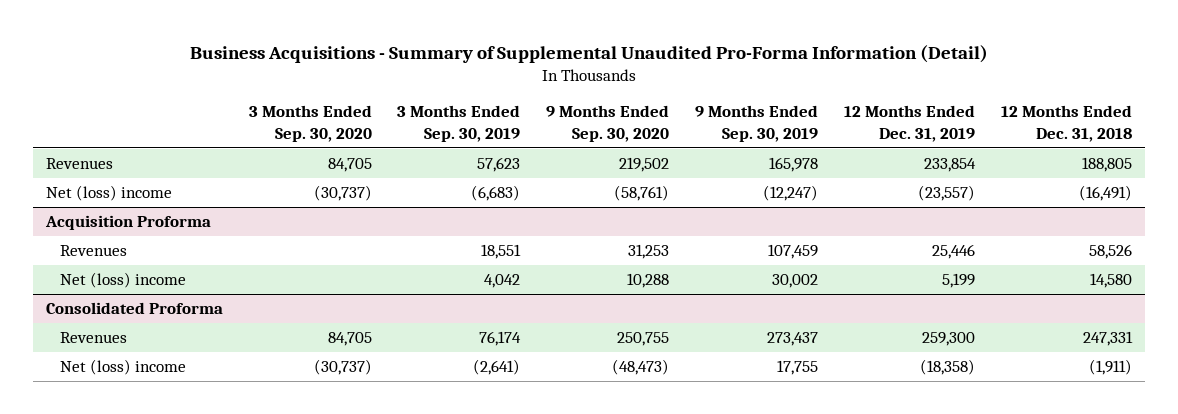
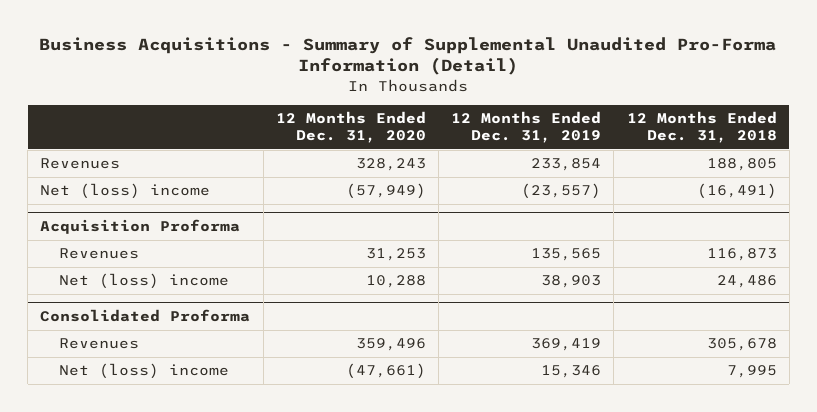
- | 3 Months Ended Sep. 30, 2020 | 3 Months Ended Sep. 30, 2019 | 9 Months Ended Sep. 30, 2020 | 9 Months Ended Sep. 30, 2019 | 12 Months Ended Dec. 31, 2019 | 12 Months Ended Dec. 31, 2018
+ | 12 Months Ended Dec. 31, 2020 | 12 Months Ended Dec. 31, 2019 | 12 Months Ended Dec. 31, 2018
@ Acquisition Proforma
- Revenues | | 18,551 | 31,253 | 107,459 | 25,446 | 58,526
- Net (loss) income | | 4,042 | 10,288 | 30,002 | 5,199 | 14,580
+ Revenues | 31,253 | 135,565 | 116,873
+ Net (loss) income | 10,288 | 38,903 | 24,486
@ Consolidated Proforma
- Revenues | 84,705 | 76,174 | 250,755 | 273,437 | 259,300 | 247,331
- Net (loss) income | (30,737) | (2,641) | (48,473) | 17,755 | (18,358) | (1,911)
+ Revenues | 359,496 | 369,419 | 305,678
+ Net (loss) income | (47,661) | 15,346 | 7,995

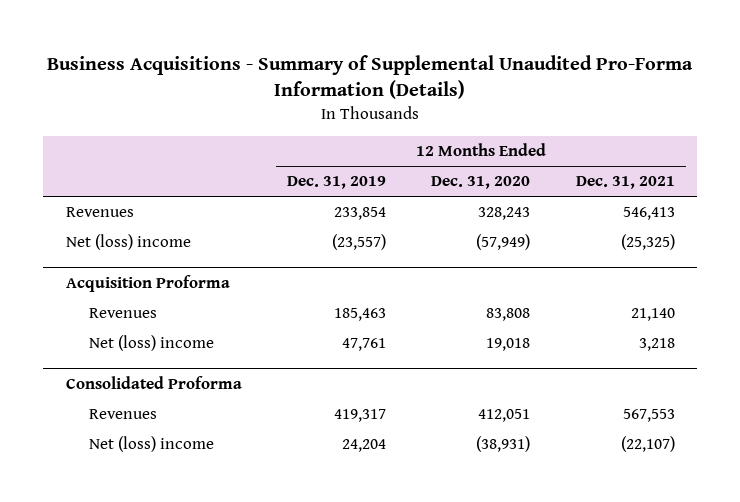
- Business Acquisitions - Summary of Supplemental Unaudited Pro-Forma Information (Detail)
+ Business Acquisitions - Summary of Supplemental Unaudited Pro-Forma Information (Details)
- | 12 Months Ended Dec. 31, 2020 | 12 Months Ended Dec. 31, 2019 | 12 Months Ended Dec. 31, 2018
+ | 12 Months Ended Dec. 31, 2019 | 12 Months Ended Dec. 31, 2020 | 12 Months Ended Dec. 31, 2021
@ Acquisition Proforma
- Revenues | 31,253 | 135,565 | 116,873
- Net (loss) income | 10,288 | 38,903 | 24,486
+ Revenues | 185,463 | 83,808 | 21,140
+ Net (loss) income | 47,761 | 19,018 | 3,218
@ Consolidated Proforma
- Revenues | 359,496 | 369,419 | 305,678
- Net (loss) income | (47,661) | 15,346 | 7,995
+ Revenues | 419,317 | 412,051 | 567,553
+ Net (loss) income | 24,204 | (38,931) | (22,107)

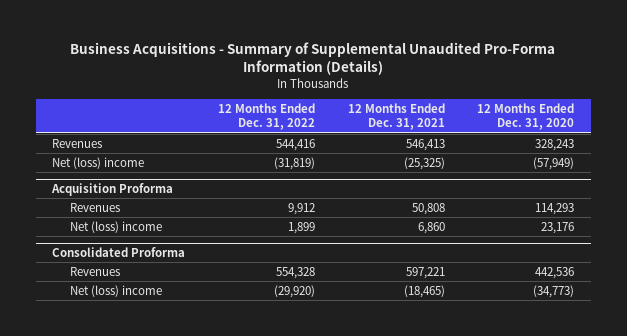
- | 12 Months Ended Dec. 31, 2019 | 12 Months Ended Dec. 31, 2020 | 12 Months Ended Dec. 31, 2021
+ | 12 Months Ended Dec. 31, 2022 | 12 Months Ended Dec. 31, 2021 | 12 Months Ended Dec. 31, 2020
@ Acquisition Proforma
- Revenues | 185,463 | 83,808 | 21,140
- Net (loss) income | 47,761 | 19,018 | 3,218
+ Revenues | 9,912 | 50,808 | 114,293
+ Net (loss) income | 1,899 | 6,860 | 23,176
@ Consolidated Proforma
- Revenues | 419,317 | 412,051 | 567,553
- Net (loss) income | 24,204 | (38,931) | (22,107)
+ Revenues | 554,328 | 597,221 | 442,536
+ Net (loss) income | (29,920) | (18,465) | (34,773)

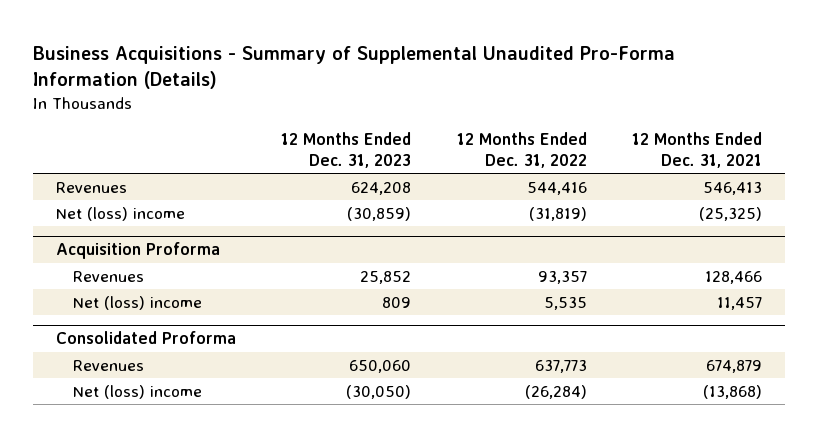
- | 12 Months Ended Dec. 31, 2022 | 12 Months Ended Dec. 31, 2021 | 12 Months Ended Dec. 31, 2020
+ | 12 Months Ended Dec. 31, 2023 | 12 Months Ended Dec. 31, 2022 | 12 Months Ended Dec. 31, 2021
@ Acquisition Proforma
- Revenues | 9,912 | 50,808 | 114,293
- Net (loss) income | 1,899 | 6,860 | 23,176
+ Revenues | 25,852 | 93,357 | 128,466
+ Net (loss) income | 809 | 5,535 | 11,457
@ Consolidated Proforma
- Revenues | 554,328 | 597,221 | 442,536
- Net (loss) income | (29,920) | (18,465) | (34,773)
+ Revenues | 650,060 | 637,773 | 674,879
+ Net (loss) income | (30,050) | (26,284) | (13,868)

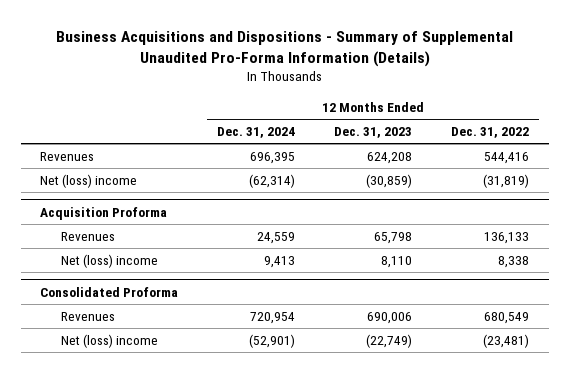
- Business Acquisitions - Summary of Supplemental Unaudited Pro-Forma Information (Details)
+ Business Acquisitions and Dispositions - Summary of Supplemental Unaudited Pro-Forma Information (Details)
- | 12 Months Ended Dec. 31, 2023 | 12 Months Ended Dec. 31, 2022 | 12 Months Ended Dec. 31, 2021
+ | 12 Months Ended Dec. 31, 2024 | 12 Months Ended Dec. 31, 2023 | 12 Months Ended Dec. 31, 2022
@ Acquisition Proforma
- Revenues | 25,852 | 93,357 | 128,466
- Net (loss) income | 809 | 5,535 | 11,457
+ Revenues | 24,559 | 65,798 | 136,133
+ Net (loss) income | 9,413 | 8,110 | 8,338
@ Consolidated Proforma
- Revenues | 650,060 | 637,773 | 674,879
- Net (loss) income | (30,050) | (26,284) | (13,868)
+ Revenues | 720,954 | 690,006 | 680,549
+ Net (loss) income | (52,901) | (22,749) | (23,481)

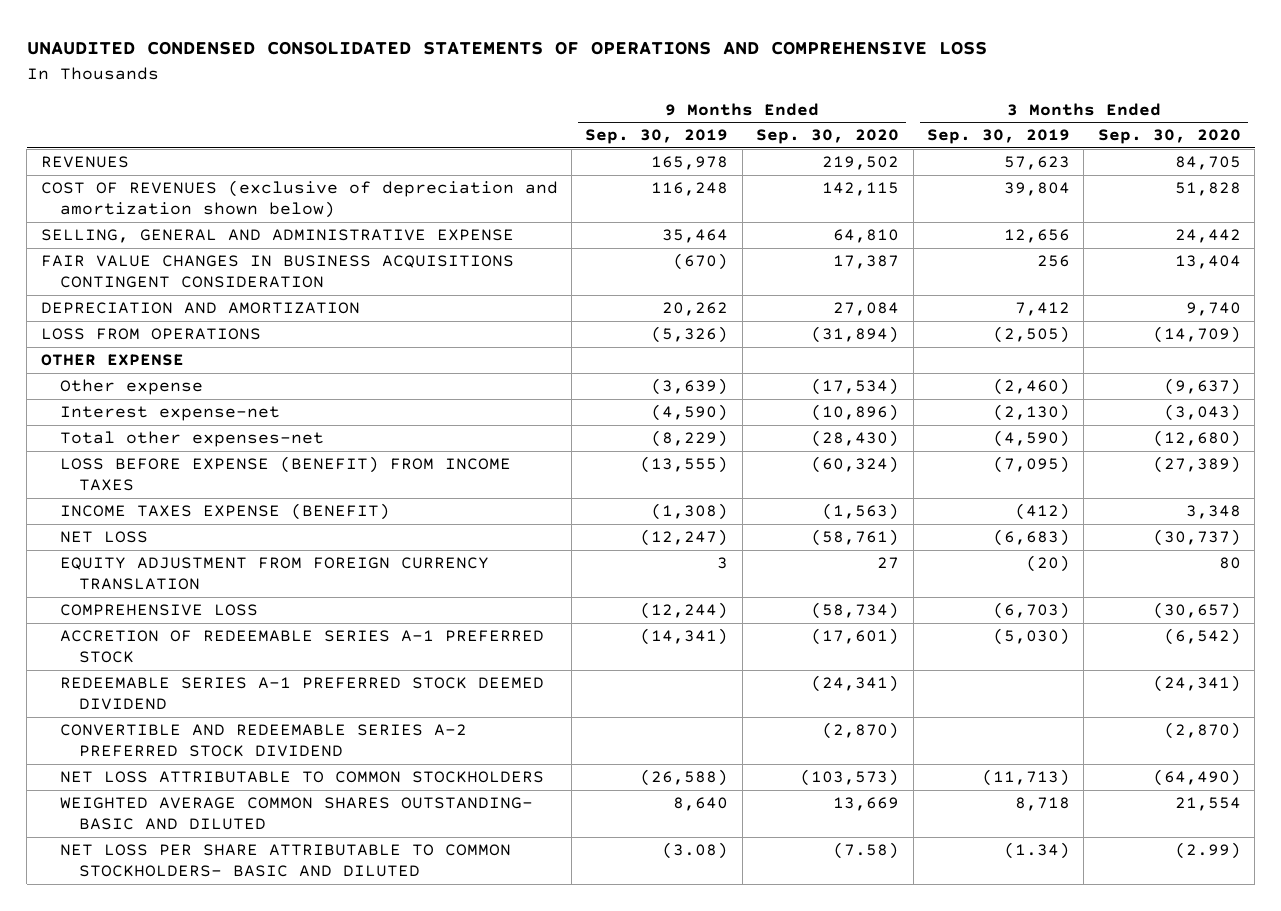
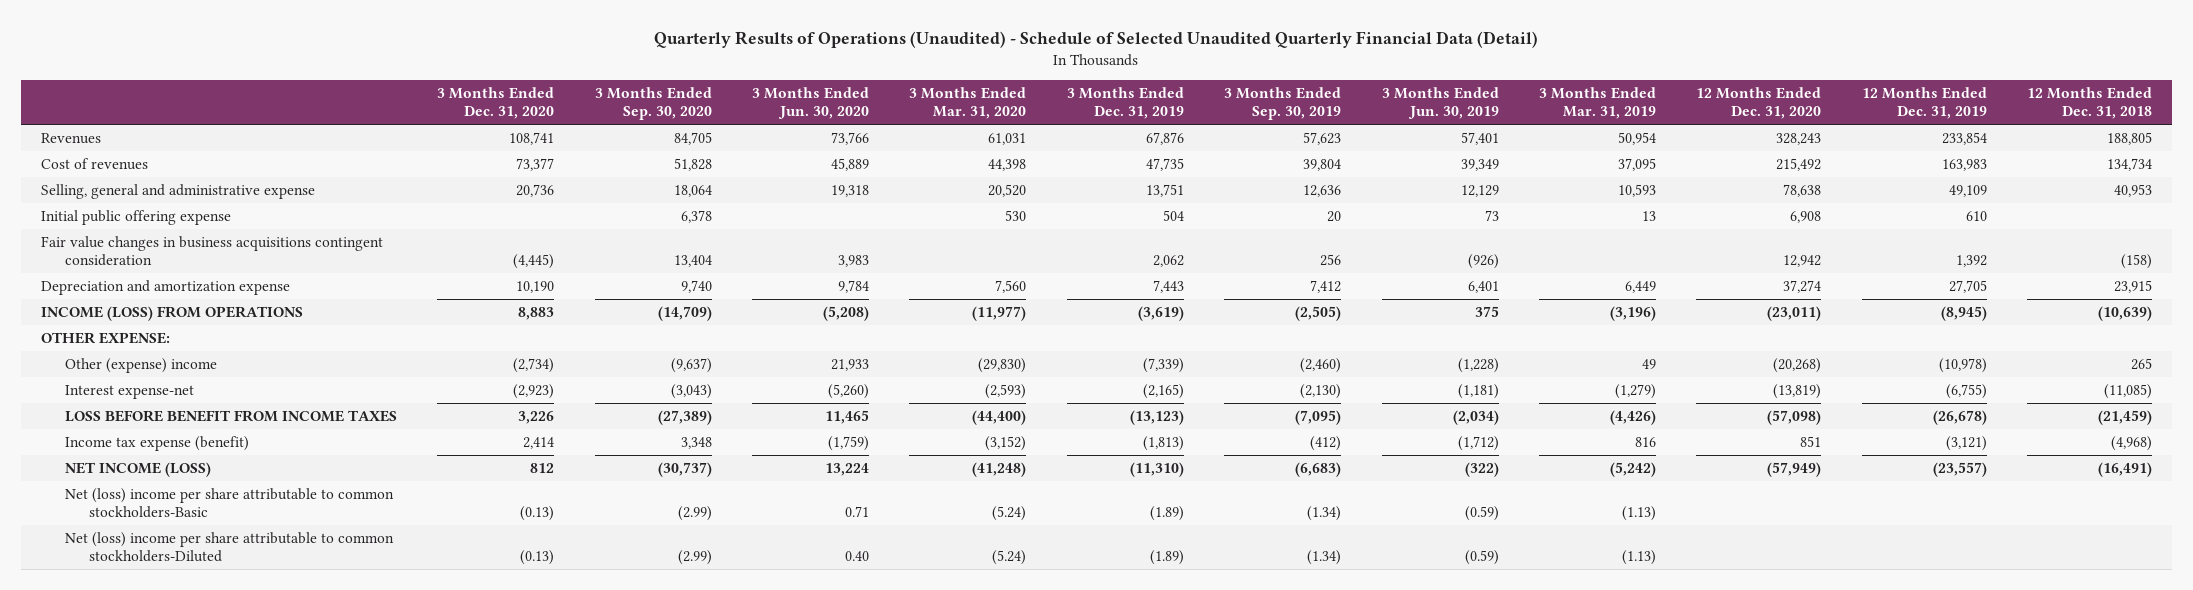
- UNAUDITED CONDENSED CONSOLIDATED STATEMENTS OF OPERATIONS AND COMPREHENSIVE LOSS
+ Quarterly Results of Operations (Unaudited) - Schedule of Selected Unaudited Quarterly Financial Data (Detail)
- | 9 Months Ended Sep. 30, 2019 | 9 Months Ended Sep. 30, 2020 | 3 Months Ended Sep. 30, 2019 | 3 Months Ended Sep. 30, 2020
+ | 3 Months Ended Dec. 31, 2020 | 3 Months Ended Sep. 30, 2020 | 3 Months Ended Jun. 30, 2020 | 3 Months Ended Mar. 31, 2020 | 3 Months Ended Dec. 31, 2019 | 3 Months Ended Sep. 30, 2019 | 3 Months Ended Jun. 30, 2019 | 3 Months Ended Mar. 31, 2019 | 12 Months Ended Dec. 31, 2020 | 12 Months Ended Dec. 31, 2019 | 12 Months Ended Dec. 31, 2018
- REVENUES | 165,978 | 219,502 | 57,623 | 84,705
- COST OF REVENUES (exclusive of depreciation and amortization shown below) | 116,248 | 142,115 | 39,804 | 51,828
- SELLING, GENERAL AND ADMINISTRATIVE EXPENSE | 35,464 | 64,810 | 12,656 | 24,442
- FAIR VALUE CHANGES IN BUSINESS ACQUISITIONS CONTINGENT CONSIDERATION | (670) | 17,387 | 256 | 13,404
- DEPRECIATION AND AMORTIZATION | 20,262 | 27,084 | 7,412 | 9,740
- LOSS FROM OPERATIONS | (5,326) | (31,894) | (2,505) | (14,709)
- OTHER EXPENSE
- Other expense | (3,639) | (17,534) | (2,460) | (9,637)
+ Revenues | 108,741 | 84,705 | 73,766 | 61,031 | 67,876 | 57,623 | 57,401 | 50,954 | 328,243 | 233,854 | 188,805
+ Cost of revenues | 73,377 | 51,828 | 45,889 | 44,398 | 47,735 | 39,804 | 39,349 | 37,095 | 215,492 | 163,983 | 134,734
+ Selling, general and administrative expense | 20,736 | 18,064 | 19,318 | 20,520 | 13,751 | 12,636 | 12,129 | 10,593 | 78,638 | 49,109 | 40,953
+ Initial public offering expense | | 6,378 | | 530 | 504 | 20 | 73 | 13 | 6,908 | 610 |
+ Fair value changes in business acquisitions contingent consideration | (4,445) | 13,404 | 3,983 | | 2,062 | 256 | (926) | | 12,942 | 1,392 | (158)
+ Depreciation and amortization expense | 10,190 | 9,740 | 9,784 | 7,560 | 7,443 | 7,412 | 6,401 | 6,449 | 37,274 | 27,705 | 23,915
+ INCOME (LOSS) FROM OPERATIONS | 8,883 | (14,709) | (5,208) | (11,977) | (3,619) | (2,505) | 375 | (3,196) | (23,011) | (8,945) | (10,639)
+ OTHER EXPENSE:
+ Other (expense) income | (2,734) | (9,637) | 21,933 | (29,830) | (7,339) | (2,460) | (1,228) | 49 | (20,268) | (10,978) | 265
- Total other expenses-net | (8,229) | (28,430) | (4,590) | (12,680)
- LOSS BEFORE EXPENSE (BENEFIT) FROM INCOME TAXES | (13,555) | (60,324) | (7,095) | (27,389)
- INCOME TAXES EXPENSE (BENEFIT) | (1,308) | (1,563) | (412) | 3,348
- NET LOSS | (12,247) | (58,761) | (6,683) | (30,737)
- EQUITY ADJUSTMENT FROM FOREIGN CURRENCY TRANSLATION | 3 | 27 | (20) | 80
- COMPREHENSIVE LOSS | (12,244) | (58,734) | (6,703) | (30,657)
- ACCRETION OF REDEEMABLE SERIES A-1 PREFERRED STOCK | (14,341) | (17,601) | (5,030) | (6,542)
- REDEEMABLE SERIES A-1 PREFERRED STOCK DEEMED DIVIDEND | | (24,341) | | (24,341)
- CONVERTIBLE AND REDEEMABLE SERIES A-2 PREFERRED STOCK DIVIDEND | | (2,870) | | (2,870)
- NET LOSS ATTRIBUTABLE TO COMMON STOCKHOLDERS | (26,588) | (103,573) | (11,713) | (64,490)
- WEIGHTED AVERAGE COMMON SHARES OUTSTANDING- BASIC AND DILUTED | 8,640 | 13,669 | 8,718 | 21,554
- NET LOSS PER SHARE ATTRIBUTABLE TO COMMON STOCKHOLDERS- BASIC AND DILUTED | (3.08) | (7.58) | (1.34) | (2.99)
+ LOSS BEFORE BENEFIT FROM INCOME TAXES | 3,226 | (27,389) | 11,465 | (44,400) | (13,123) | (7,095) | (2,034) | (4,426) | (57,098) | (26,678) | (21,459)
+ Income tax expense (benefit) | 2,414 | 3,348 | (1,759) | (3,152) | (1,813) | (412) | (1,712) | 816 | 851 | (3,121) | (4,968)
+ NET INCOME (LOSS) | 812 | (30,737) | 13,224 | (41,248) | (11,310) | (6,683) | (322) | (5,242) | (57,949) | (23,557) | (16,491)
+ Net (loss) income per share attributable to common stockholders-Basic | (0.13) | (2.99) | 0.71 | (5.24) | (1.89) | (1.34) | (0.59) | (1.13) | | |
+ Net (loss) income per share attributable to common stockholders-Diluted | (0.13) | (2.99) | 0.40 | (5.24) | (1.89) | (1.34) | (0.59) | (1.13) | | |

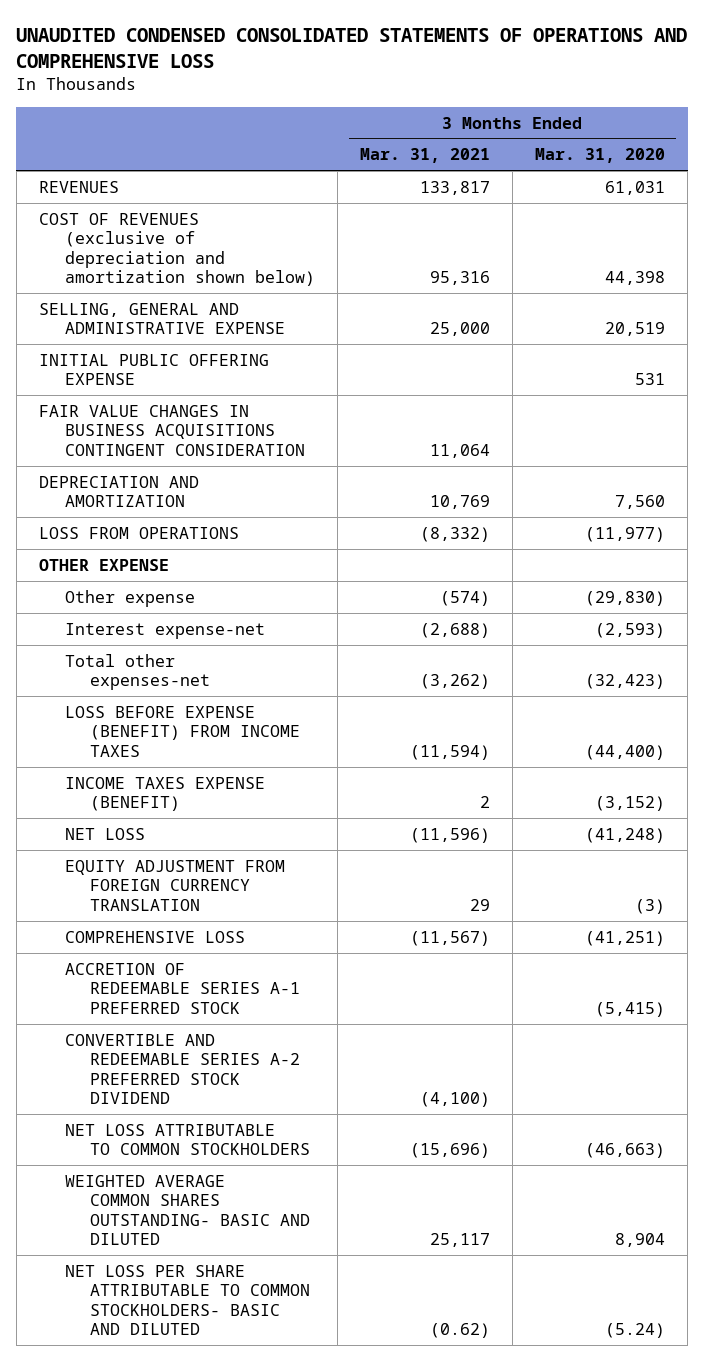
- Quarterly Results of Operations (Unaudited) - Schedule of Selected Unaudited Quarterly Financial Data (Detail)
+ UNAUDITED CONDENSED CONSOLIDATED STATEMENTS OF OPERATIONS AND COMPREHENSIVE LOSS
- | 3 Months Ended Dec. 31, 2020 | 3 Months Ended Sep. 30, 2020 | 3 Months Ended Jun. 30, 2020 | 3 Months Ended Mar. 31, 2020 | 3 Months Ended Dec. 31, 2019 | 3 Months Ended Sep. 30, 2019 | 3 Months Ended Jun. 30, 2019 | 3 Months Ended Mar. 31, 2019 | 12 Months Ended Dec. 31, 2020 | 12 Months Ended Dec. 31, 2019 | 12 Months Ended Dec. 31, 2018
+ | 3 Months Ended Mar. 31, 2021 | 3 Months Ended Mar. 31, 2020
- Revenues | 108,741 | 84,705 | 73,766 | 61,031 | 67,876 | 57,623 | 57,401 | 50,954 | 328,243 | 233,854 | 188,805
- Cost of revenues | 73,377 | 51,828 | 45,889 | 44,398 | 47,735 | 39,804 | 39,349 | 37,095 | 215,492 | 163,983 | 134,734
- Selling, general and administrative expense | 20,736 | 18,064 | 19,318 | 20,520 | 13,751 | 12,636 | 12,129 | 10,593 | 78,638 | 49,109 | 40,953
- Initial public offering expense | | 6,378 | | 530 | 504 | 20 | 73 | 13 | 6,908 | 610 |
- Fair value changes in business acquisitions contingent consideration | (4,445) | 13,404 | 3,983 | | 2,062 | 256 | (926) | | 12,942 | 1,392 | (158)
- Depreciation and amortization expense | 10,190 | 9,740 | 9,784 | 7,560 | 7,443 | 7,412 | 6,401 | 6,449 | 37,274 | 27,705 | 23,915
- INCOME (LOSS) FROM OPERATIONS | 8,883 | (14,709) | (5,208) | (11,977) | (3,619) | (2,505) | 375 | (3,196) | (23,011) | (8,945) | (10,639)
- OTHER EXPENSE:
- Other (expense) income | (2,734) | (9,637) | 21,933 | (29,830) | (7,339) | (2,460) | (1,228) | 49 | (20,268) | (10,978) | 265
+ REVENUES | 133,817 | 61,031
+ COST OF REVENUES (exclusive of depreciation and amortization shown below) | 95,316 | 44,398
+ SELLING, GENERAL AND ADMINISTRATIVE EXPENSE | 25,000 | 20,519
+ INITIAL PUBLIC OFFERING EXPENSE | | 531
+ FAIR VALUE CHANGES IN BUSINESS ACQUISITIONS CONTINGENT CONSIDERATION | 11,064 |
+ DEPRECIATION AND AMORTIZATION | 10,769 | 7,560
+ LOSS FROM OPERATIONS | (8,332) | (11,977)
+ OTHER EXPENSE
+ Other expense | (574) | (29,830)
- LOSS BEFORE BENEFIT FROM INCOME TAXES | 3,226 | (27,389) | 11,465 | (44,400) | (13,123) | (7,095) | (2,034) | (4,426) | (57,098) | (26,678) | (21,459)
- Income tax expense (benefit) | 2,414 | 3,348 | (1,759) | (3,152) | (1,813) | (412) | (1,712) | 816 | 851 | (3,121) | (4,968)
- NET INCOME (LOSS) | 812 | (30,737) | 13,224 | (41,248) | (11,310) | (6,683) | (322) | (5,242) | (57,949) | (23,557) | (16,491)
- Net (loss) income per share attributable to common stockholders-Basic | (0.13) | (2.99) | 0.71 | (5.24) | (1.89) | (1.34) | (0.59) | (1.13) | | |
- Net (loss) income per share attributable to common stockholders-Diluted | (0.13) | (2.99) | 0.40 | (5.24) | (1.89) | (1.34) | (0.59) | (1.13) | | |
+ Total other expenses-net | (3,262) | (32,423)
+ LOSS BEFORE EXPENSE (BENEFIT) FROM INCOME TAXES | (11,594) | (44,400)
+ INCOME TAXES EXPENSE (BENEFIT) | 2 | (3,152)
+ NET LOSS | (11,596) | (41,248)
+ EQUITY ADJUSTMENT FROM FOREIGN CURRENCY TRANSLATION | 29 | (3)
+ COMPREHENSIVE LOSS | (11,567) | (41,251)
+ ACCRETION OF REDEEMABLE SERIES A-1 PREFERRED STOCK | | (5,415)
+ CONVERTIBLE AND REDEEMABLE SERIES A-2 PREFERRED STOCK DIVIDEND | (4,100) |
+ NET LOSS ATTRIBUTABLE TO COMMON STOCKHOLDERS | (15,696) | (46,663)
+ WEIGHTED AVERAGE COMMON SHARES OUTSTANDING- BASIC AND DILUTED | 25,117 | 8,904
+ NET LOSS PER SHARE ATTRIBUTABLE TO COMMON STOCKHOLDERS- BASIC AND DILUTED | (0.62) | (5.24)

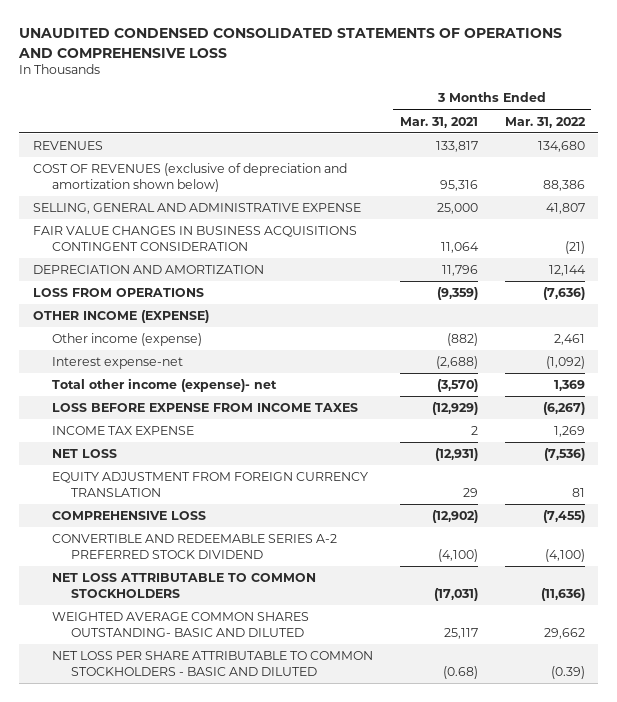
- | 3 Months Ended Mar. 31, 2021 | 3 Months Ended Mar. 31, 2020
+ | 3 Months Ended Mar. 31, 2021 | 3 Months Ended Mar. 31, 2022
- INITIAL PUBLIC OFFERING EXPENSE | | 531
- DEPRECIATION AND AMORTIZATION | 10,769 | 7,560
- LOSS FROM OPERATIONS | (8,332) | (11,977)
- OTHER EXPENSE
- Other expense | (574) | (29,830)
+ DEPRECIATION AND AMORTIZATION | 11,796 | 12,144
+ LOSS FROM OPERATIONS | (9,359) | (7,636)
+ OTHER INCOME (EXPENSE)
+ Other income (expense) | (882) | 2,461
- Total other expenses-net | (3,262) | (32,423)
- LOSS BEFORE EXPENSE (BENEFIT) FROM INCOME TAXES | (11,594) | (44,400)
- INCOME TAXES EXPENSE (BENEFIT) | 2 | (3,152)
- NET LOSS | (11,596) | (41,248)
+ Total other income (expense)- net | (3,570) | 1,369
+ LOSS BEFORE EXPENSE FROM INCOME TAXES | (12,929) | (6,267)
+ INCOME TAX EXPENSE | 2 | 1,269
+ NET LOSS | (12,931) | (7,536)
- COMPREHENSIVE LOSS | (11,567) | (41,251)
- ACCRETION OF REDEEMABLE SERIES A-1 PREFERRED STOCK | | (5,415)
+ COMPREHENSIVE LOSS | (12,902) | (7,455)
- NET LOSS ATTRIBUTABLE TO COMMON STOCKHOLDERS | (15,696) | (46,663)
+ NET LOSS ATTRIBUTABLE TO COMMON STOCKHOLDERS | (17,031) | (11,636)
- NET LOSS PER SHARE ATTRIBUTABLE TO COMMON STOCKHOLDERS- BASIC AND DILUTED | (0.62) | (5.24)
+ NET LOSS PER SHARE ATTRIBUTABLE TO COMMON STOCKHOLDERS - BASIC AND DILUTED | (0.68) | (0.39)

